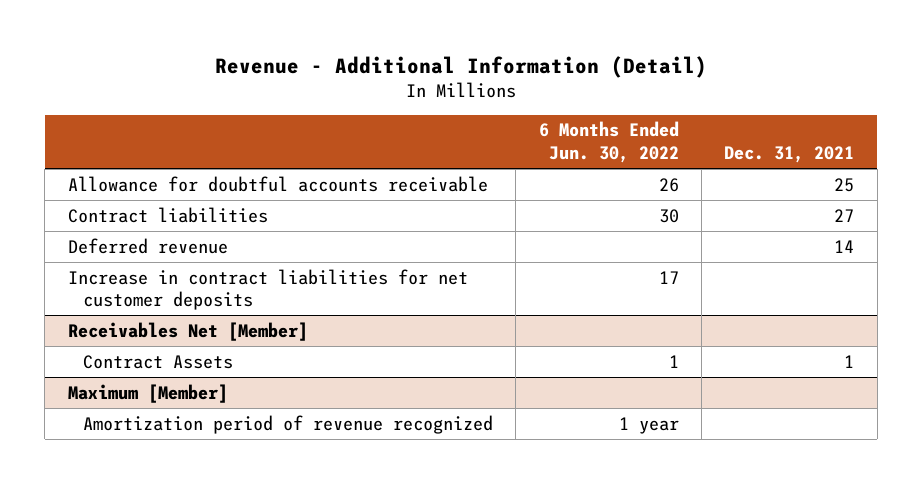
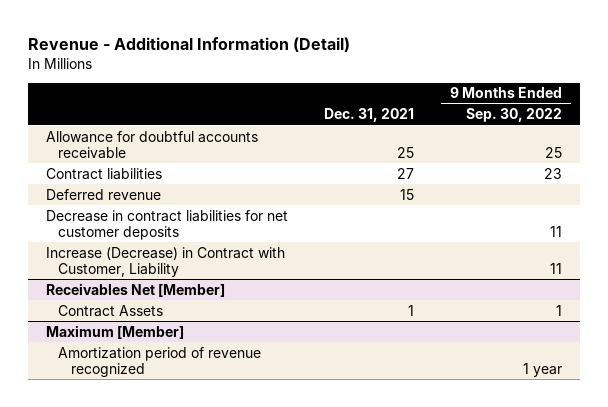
- | 6 Months Ended Jun. 30, 2022 | Dec. 31, 2021
+ | Dec. 31, 2021 | 9 Months Ended Sep. 30, 2022
- Deferred revenue | | 14
- Increase in contract liabilities for net customer deposits | 17 |
+ Deferred revenue | 15 |
+ Decrease in contract liabilities for net customer deposits | | 11
+ Increase (Decrease) in Contract with Customer, Liability | | 11

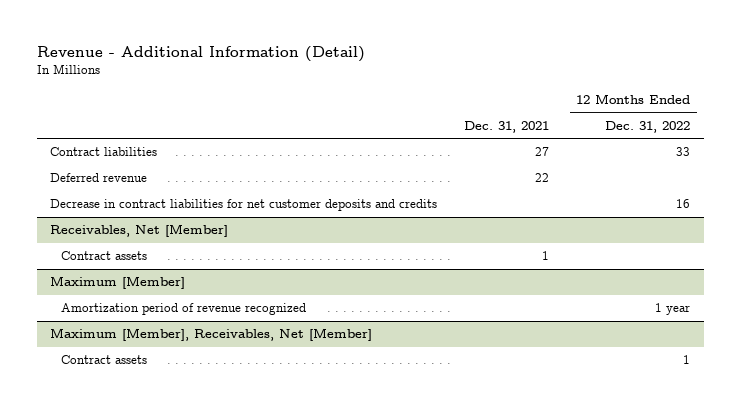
- | Dec. 31, 2021 | 9 Months Ended Sep. 30, 2022
+ | Dec. 31, 2021 | 12 Months Ended Dec. 31, 2022
- Allowance for doubtful accounts receivable | 25 | 25
- Deferred revenue | 15 |
- Decrease in contract liabilities for net customer deposits | | 11
- Increase (Decrease) in Contract with Customer, Liability | | 11
- Receivables Net [Member]
- Contract Assets | 1 | 1
+ Deferred revenue | 22 |
+ Decrease in contract liabilities for net customer deposits and credits | | 16
+ Receivables, Net [Member]
+ Contract assets | 1 |
+ Maximum [Member], Receivables, Net [Member]
+ Contract assets | | 1

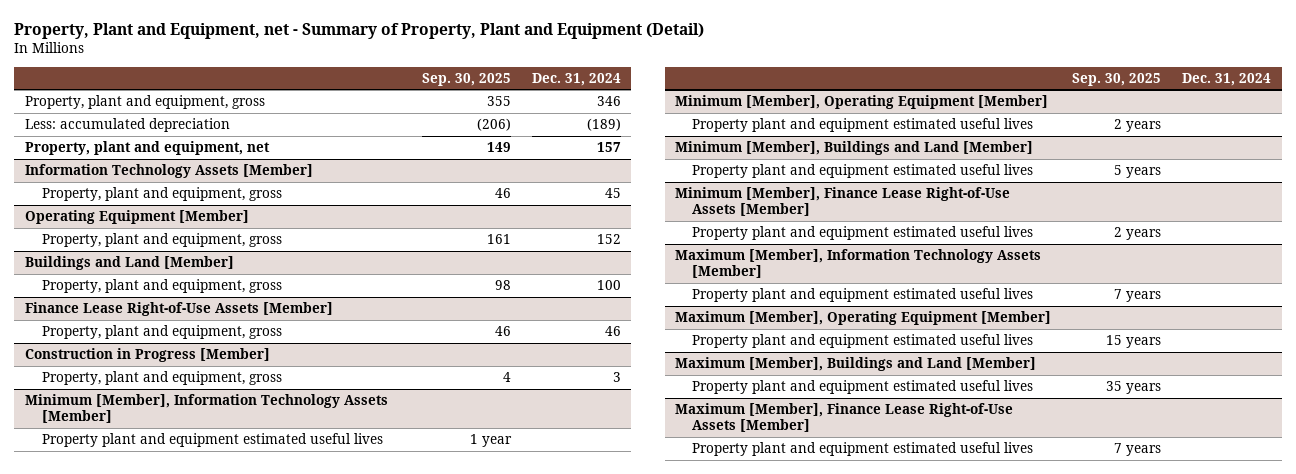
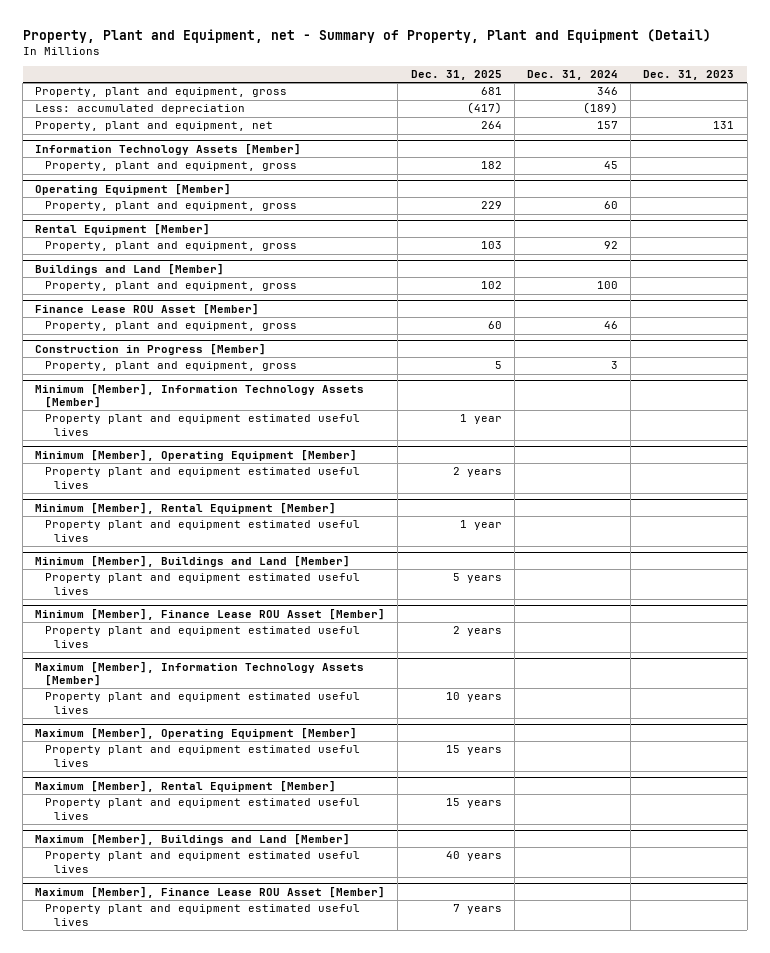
- | Sep. 30, 2025 | Dec. 31, 2024
+ | Dec. 31, 2025 | Dec. 31, 2024 | Dec. 31, 2023
@ Operating Equipment [Member]
- Property, plant and equipment, gross | 161 | 152
+ Property, plant and equipment, gross | 229 | 60 |
+ Rental Equipment [Member]
+ Property, plant and equipment, gross | 103 | 92 |
- Finance Lease Right-of-Use Assets [Member]
+ Finance Lease ROU Asset [Member]
+ Minimum [Member], Rental Equipment [Member]
+ Property plant and equipment estimated useful lives | 1 year | |
- Minimum [Member], Finance Lease Right-of-Use Assets [Member]
+ Minimum [Member], Finance Lease ROU Asset [Member]
+ Maximum [Member], Rental Equipment [Member]
+ Property plant and equipment estimated useful lives | 15 years | |
- Maximum [Member], Finance Lease Right-of-Use Assets [Member]
+ Maximum [Member], Finance Lease ROU Asset [Member]

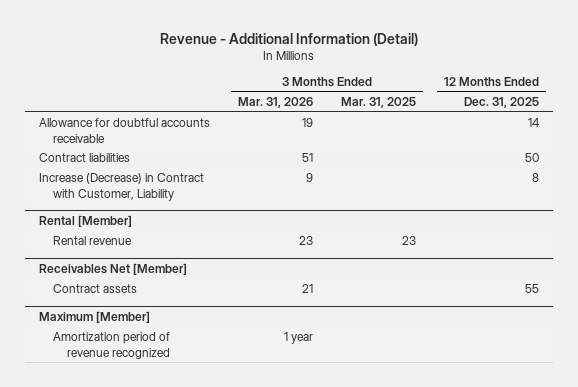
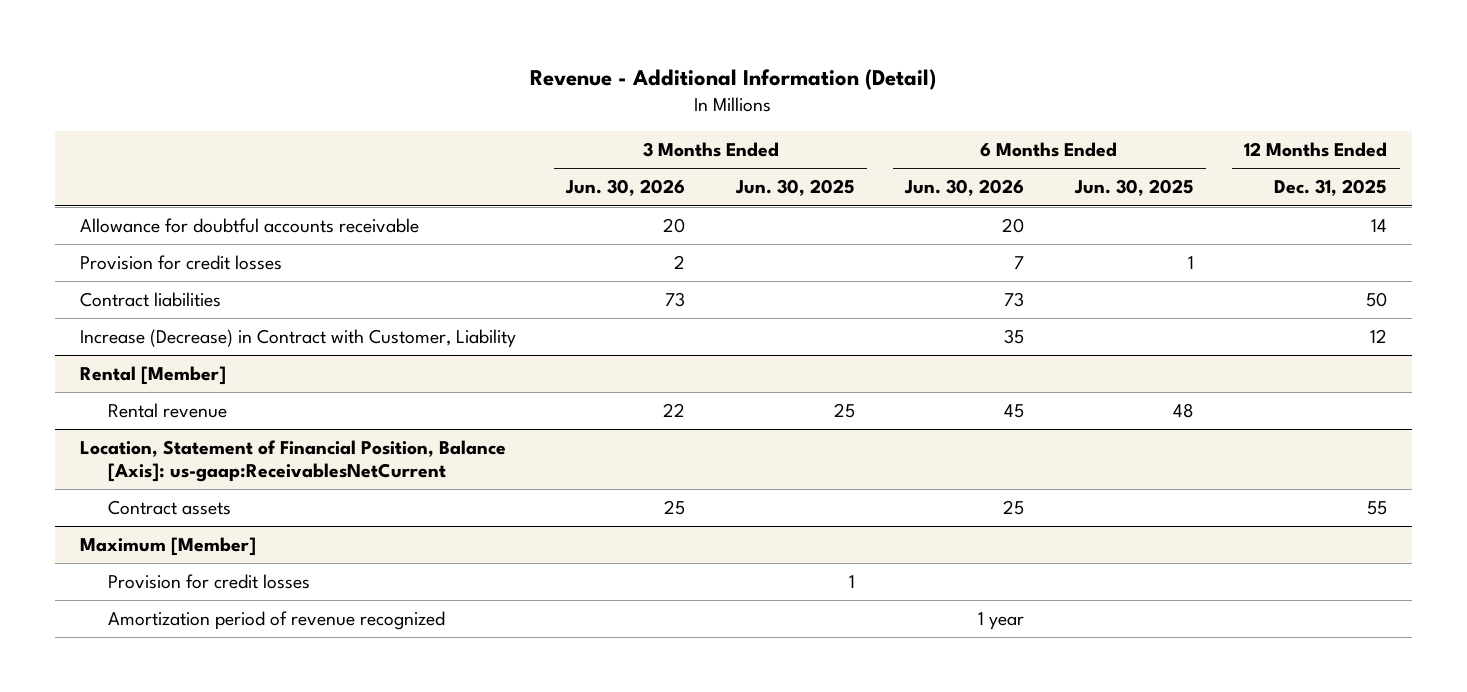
- | 3 Months Ended Mar. 31, 2026 | 3 Months Ended Mar. 31, 2025 | 12 Months Ended Dec. 31, 2025
+ | 3 Months Ended Jun. 30, 2026 | 3 Months Ended Jun. 30, 2025 | 6 Months Ended Jun. 30, 2026 | 6 Months Ended Jun. 30, 2025 | 12 Months Ended Dec. 31, 2025
+ Provision for credit losses | 2 | | 7 | 1 |
- Increase (Decrease) in Contract with Customer, Liability | 9 | | 8
+ Increase (Decrease) in Contract with Customer, Liability | | | 35 | | 12
- Receivables Net [Member]
+ Location, Statement of Financial Position, Balance [Axis]: us-gaap:ReceivablesNetCurrent
@ Maximum [Member]
+ Provision for credit losses | | 1 | | |

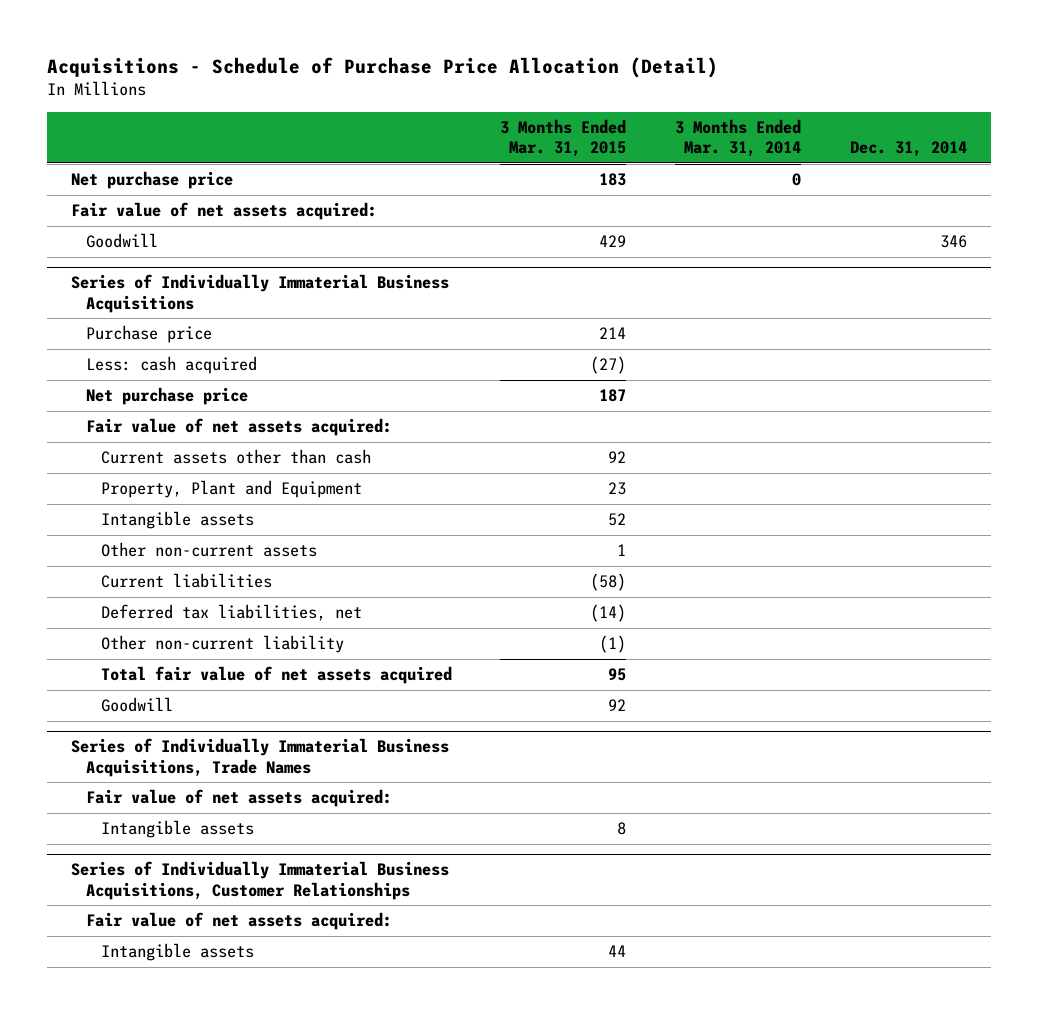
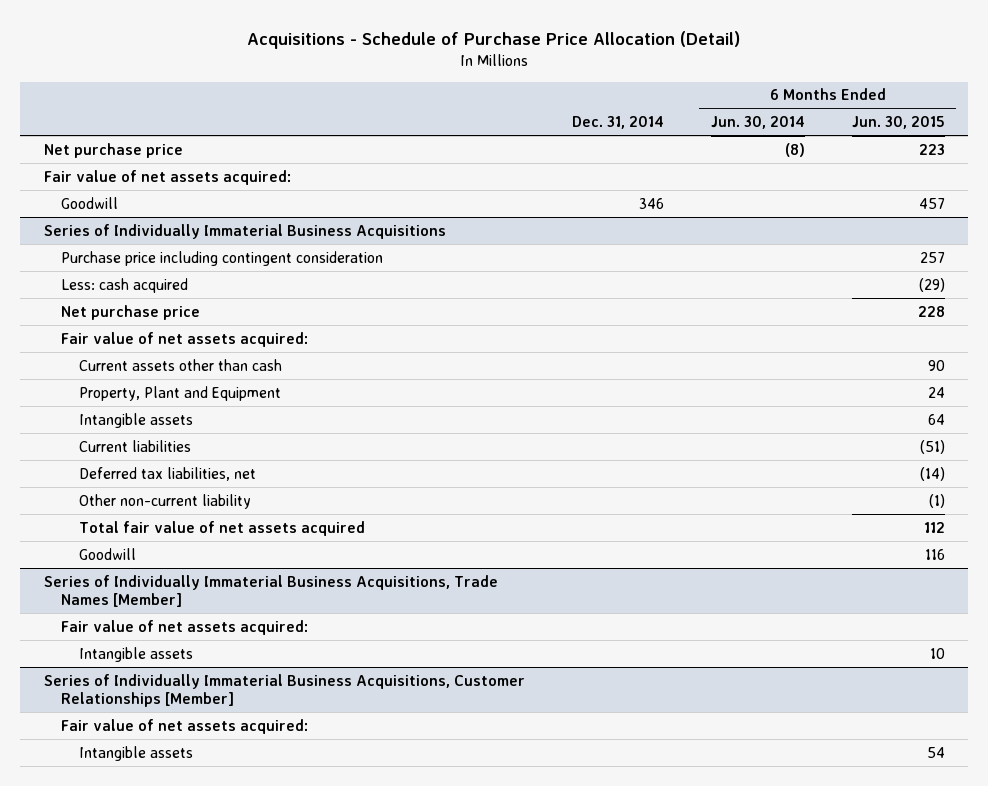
- | 3 Months Ended Mar. 31, 2015 | 3 Months Ended Mar. 31, 2014 | Dec. 31, 2014
+ | Dec. 31, 2014 | 6 Months Ended Jun. 30, 2014 | 6 Months Ended Jun. 30, 2015
@ Series of Individually Immaterial Business Acquisitions
- Purchase price | 214 | |
+ Purchase price including contingent consideration | | | 257
- Other non-current assets | 1 | |
- Series of Individually Immaterial Business Acquisitions, Trade Names
+ Series of Individually Immaterial Business Acquisitions, Trade Names [Member]
- Series of Individually Immaterial Business Acquisitions, Customer Relationships
+ Series of Individually Immaterial Business Acquisitions, Customer Relationships [Member]

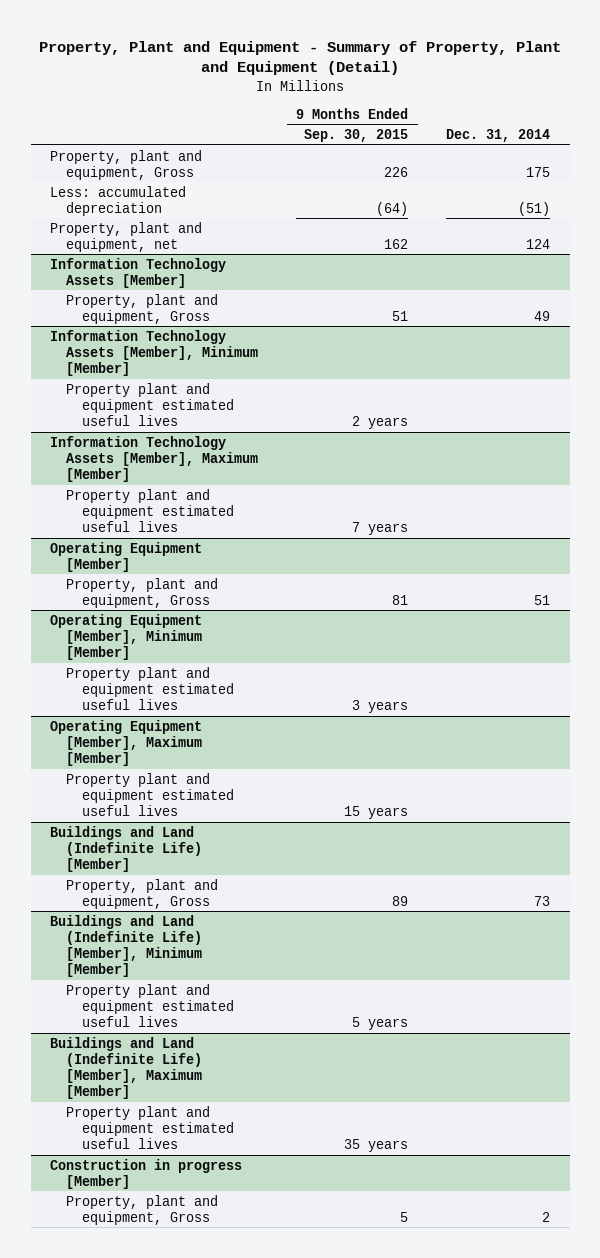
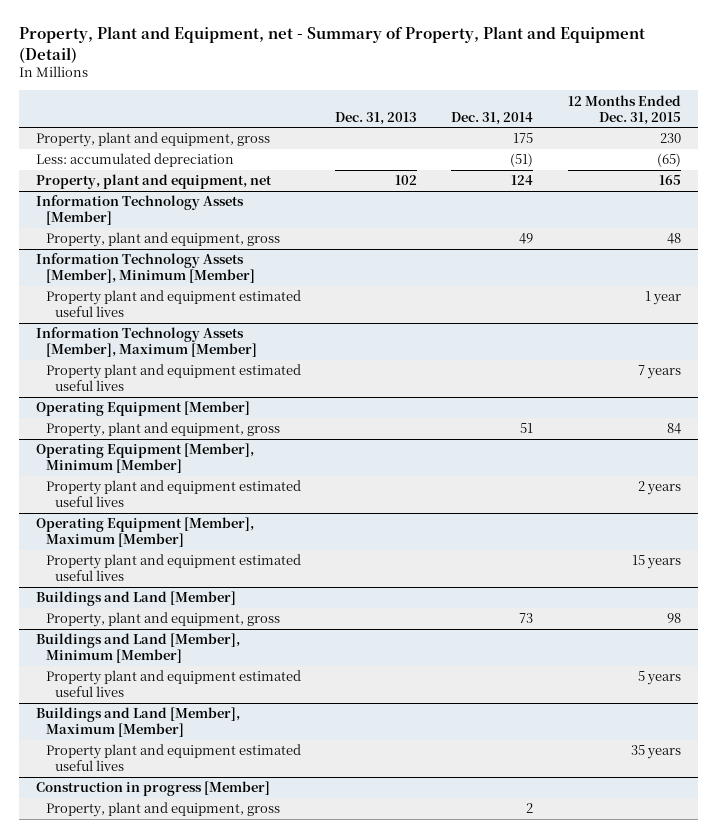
- Property, Plant and Equipment - Summary of Property, Plant and Equipment (Detail)
+ Property, Plant and Equipment, net - Summary of Property, Plant and Equipment (Detail)
- | 9 Months Ended Sep. 30, 2015 | Dec. 31, 2014
+ | Dec. 31, 2013 | Dec. 31, 2014 | 12 Months Ended Dec. 31, 2015
- Property, plant and equipment, Gross | 226 | 175
+ Property, plant and equipment, gross | | 175 | 230
@ Information Technology Assets [Member]
- Property, plant and equipment, Gross | 51 | 49
+ Property, plant and equipment, gross | | 49 | 48
@ Operating Equipment [Member]
- Property, plant and equipment, Gross | 81 | 51
+ Property, plant and equipment, gross | | 51 | 84
- Buildings and Land (Indefinite Life) [Member]
- Property, plant and equipment, Gross | 89 | 73
- Buildings and Land (Indefinite Life) [Member], Minimum [Member]
+ Buildings and Land [Member]
+ Property, plant and equipment, gross | | 73 | 98
+ Buildings and Land [Member], Minimum [Member]
- Buildings and Land (Indefinite Life) [Member], Maximum [Member]
+ Buildings and Land [Member], Maximum [Member]
@ Construction in progress [Member]
- Property, plant and equipment, Gross | 5 | 2
+ Property, plant and equipment, gross | | 2 |

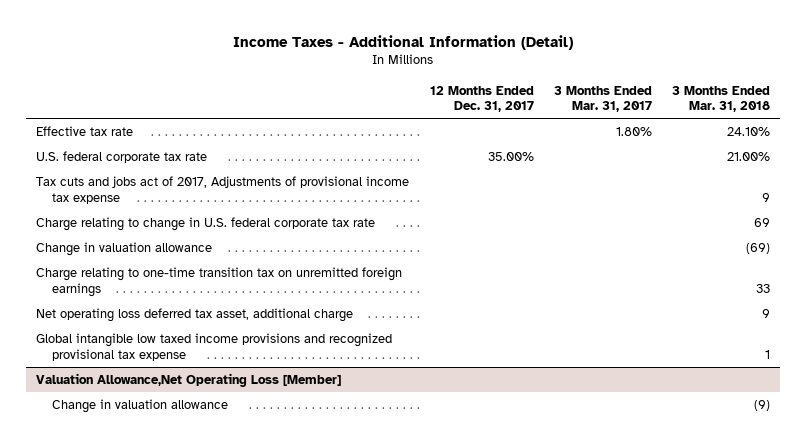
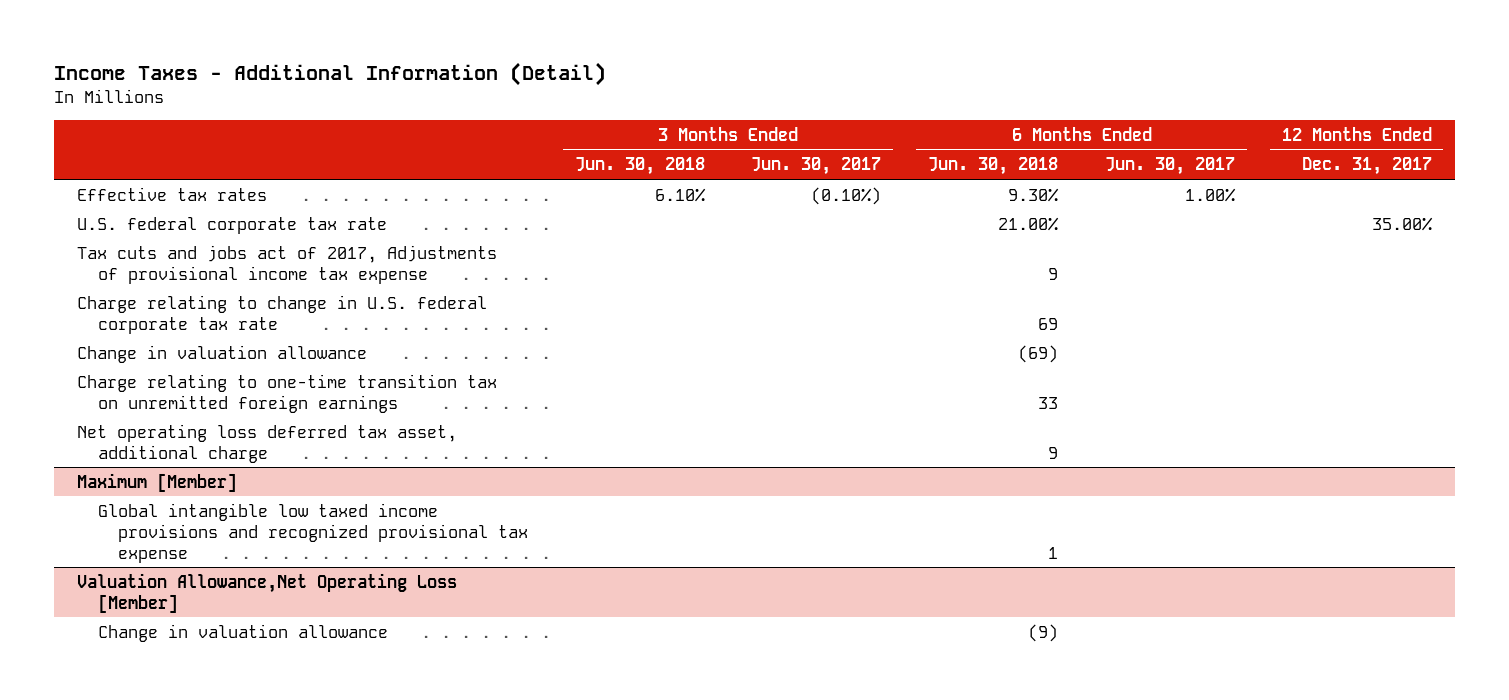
- | 12 Months Ended Dec. 31, 2017 | 3 Months Ended Mar. 31, 2017 | 3 Months Ended Mar. 31, 2018
+ | 3 Months Ended Jun. 30, 2018 | 3 Months Ended Jun. 30, 2017 | 6 Months Ended Jun. 30, 2018 | 6 Months Ended Jun. 30, 2017 | 12 Months Ended Dec. 31, 2017
- Effective tax rate | | 1.80% | 24.10%
+ Effective tax rates | 6.10% | (0.10%) | 9.30% | 1.00% |
- Global intangible low taxed income provisions and recognized provisional tax expense | | | 1
+ Maximum [Member]
+ Global intangible low taxed income provisions and recognized provisional tax expense | | | 1 | |

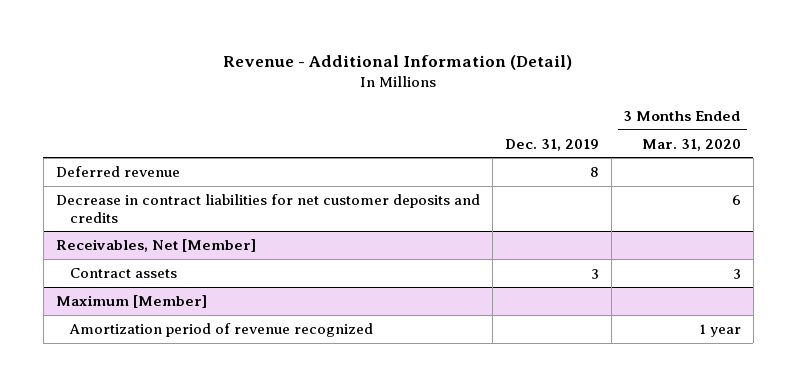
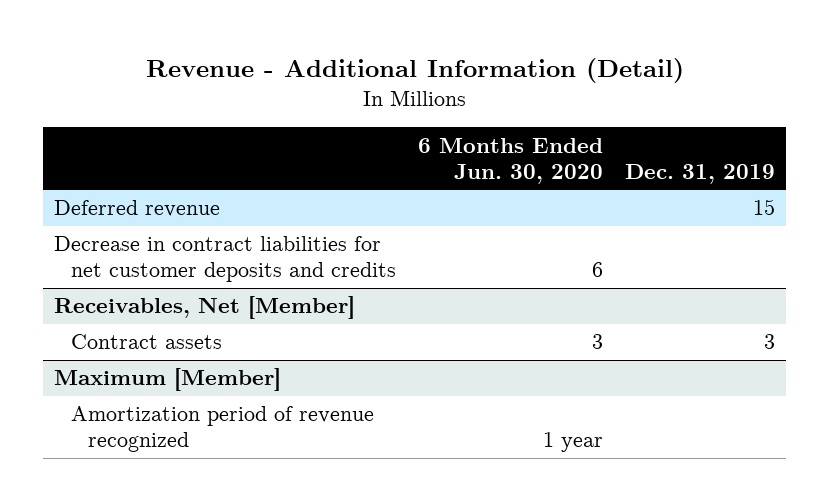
- | Dec. 31, 2019 | 3 Months Ended Mar. 31, 2020
+ | 6 Months Ended Jun. 30, 2020 | Dec. 31, 2019
- Deferred revenue | 8 |
+ Deferred revenue | | 15

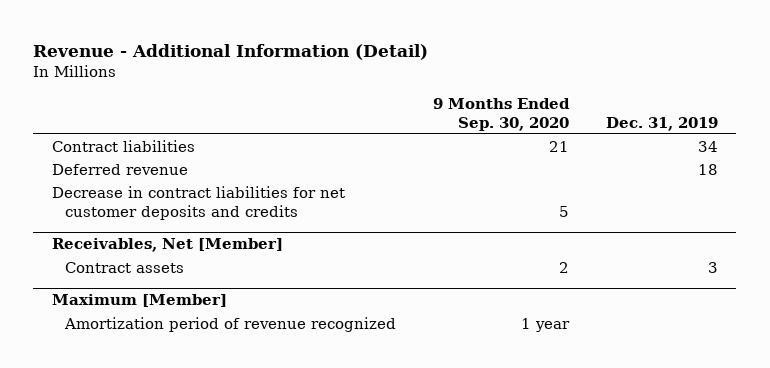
- | 6 Months Ended Jun. 30, 2020 | Dec. 31, 2019
+ | 9 Months Ended Sep. 30, 2020 | Dec. 31, 2019
- Deferred revenue | | 15
+ Contract liabilities | 21 | 34
+ Deferred revenue | | 18

